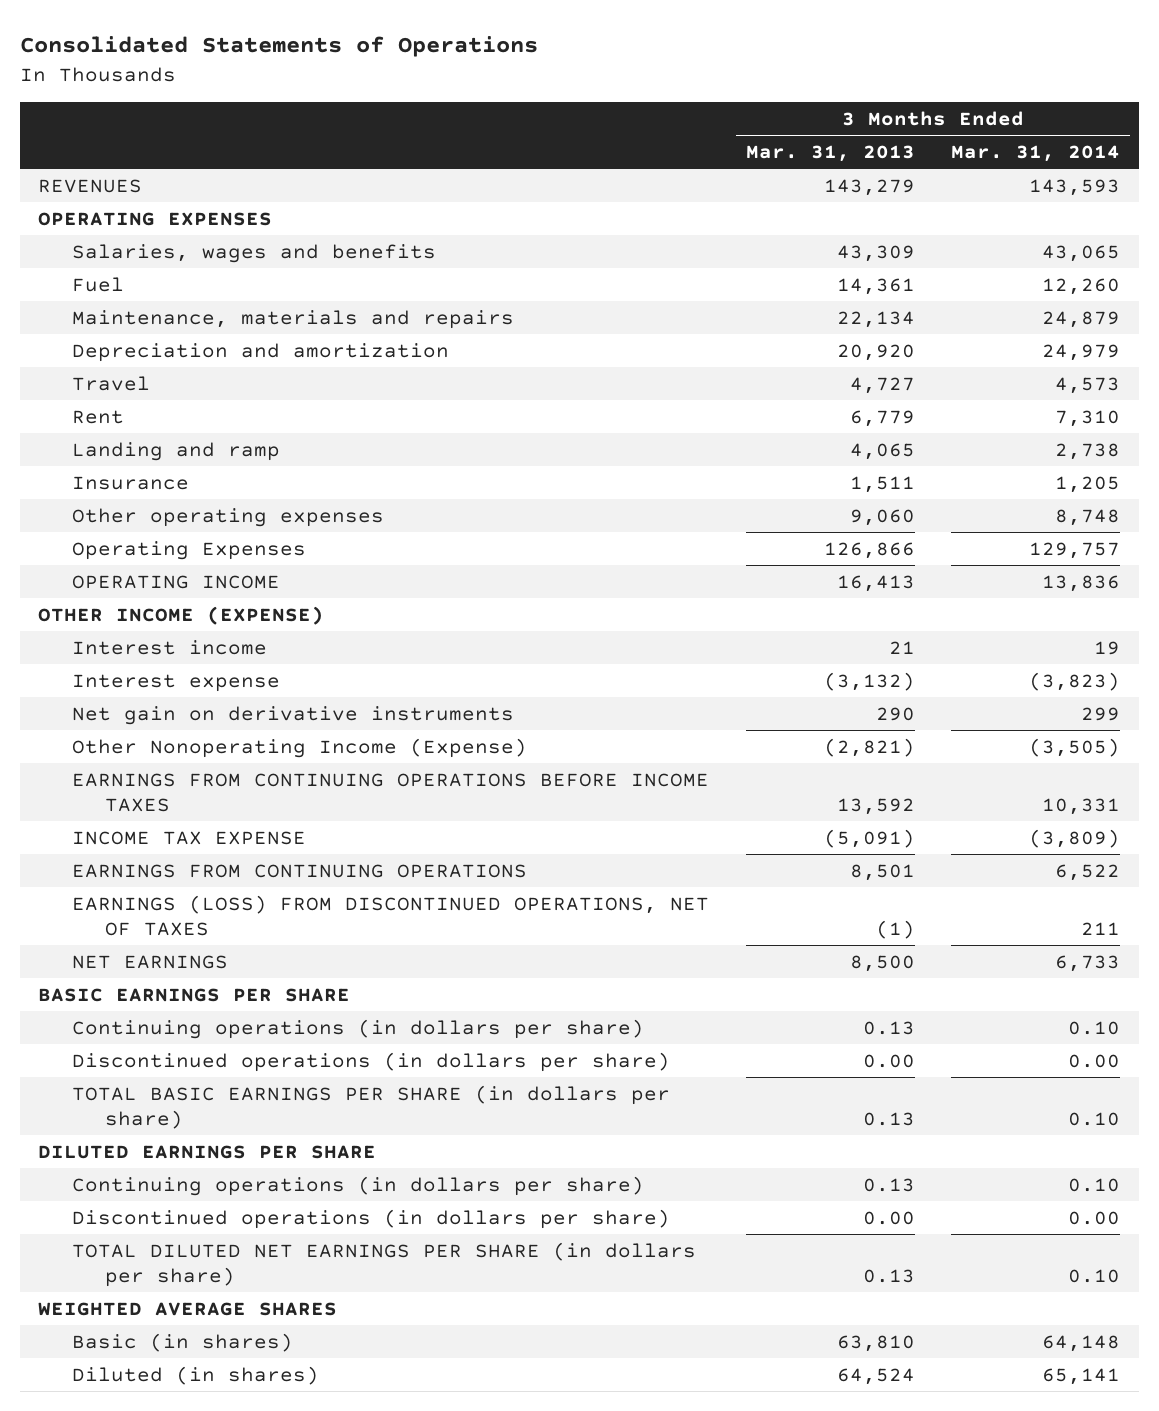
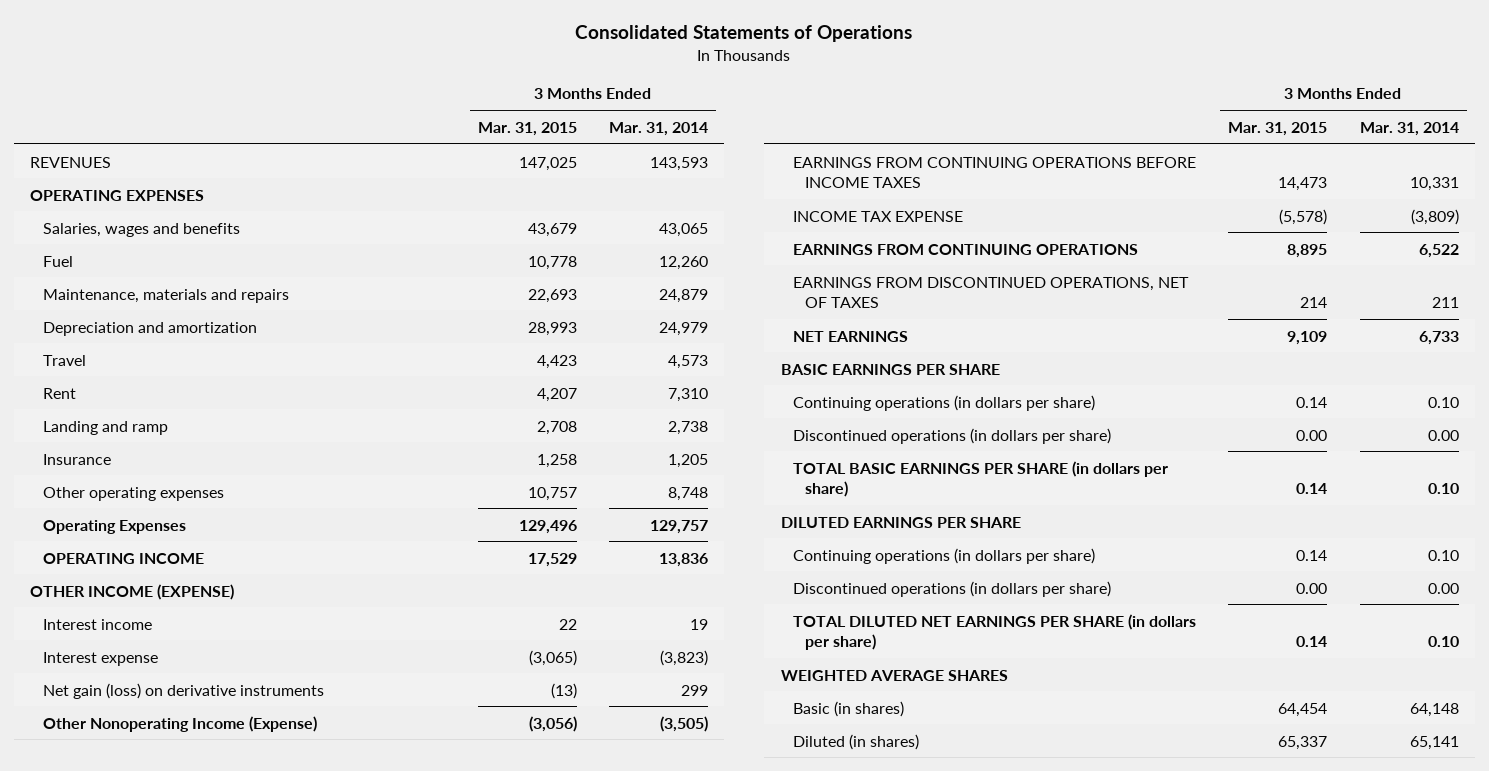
- | 3 Months Ended Mar. 31, 2013 | 3 Months Ended Mar. 31, 2014
+ | 3 Months Ended Mar. 31, 2015 | 3 Months Ended Mar. 31, 2014
- Net gain on derivative instruments | 290 | 299
+ Net gain (loss) on derivative instruments | (13) | 299
- EARNINGS (LOSS) FROM DISCONTINUED OPERATIONS, NET OF TAXES | (1) | 211
+ EARNINGS FROM DISCONTINUED OPERATIONS, NET OF TAXES | 214 | 211

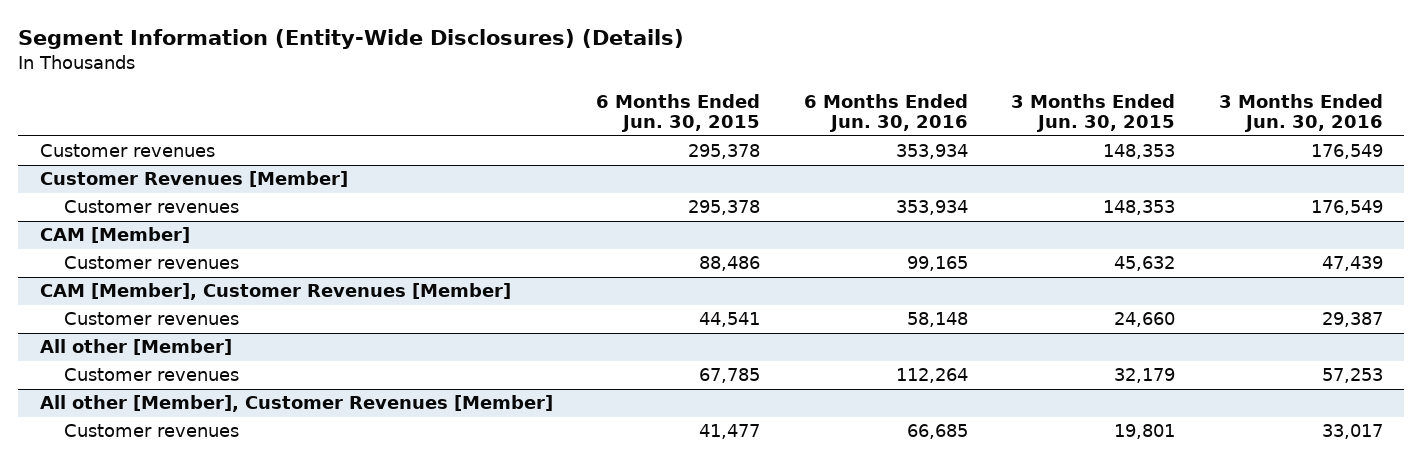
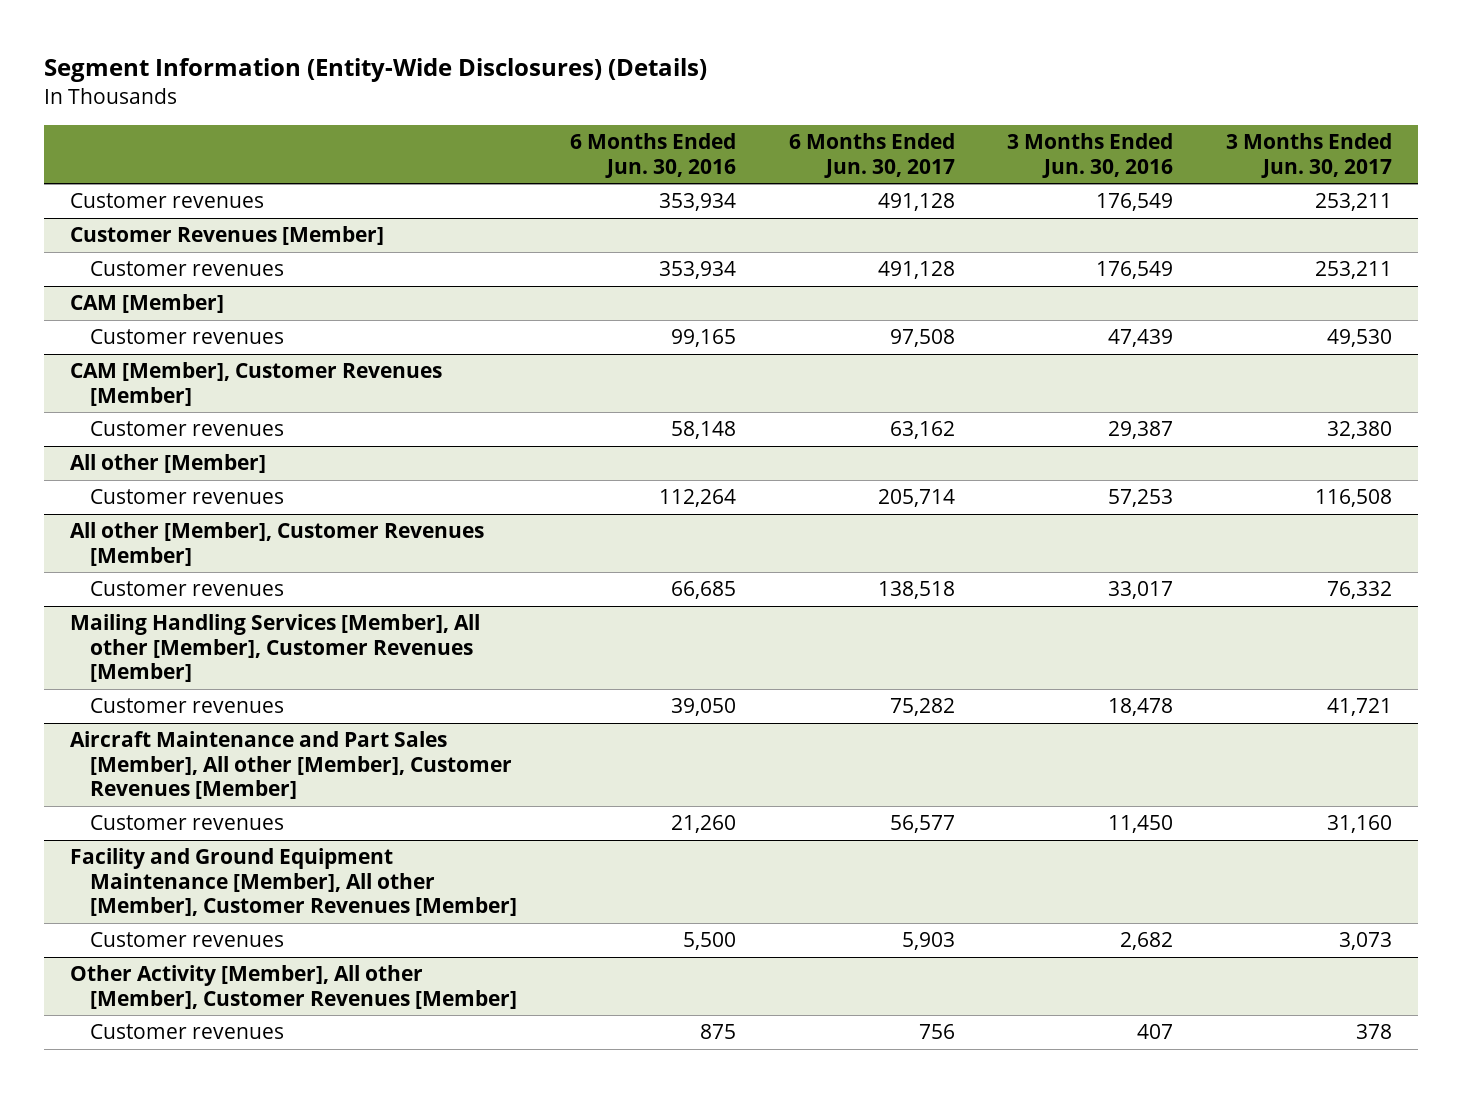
- | 6 Months Ended Jun. 30, 2015 | 6 Months Ended Jun. 30, 2016 | 3 Months Ended Jun. 30, 2015 | 3 Months Ended Jun. 30, 2016
+ | 6 Months Ended Jun. 30, 2016 | 6 Months Ended Jun. 30, 2017 | 3 Months Ended Jun. 30, 2016 | 3 Months Ended Jun. 30, 2017
+ Mailing Handling Services [Member], All other [Member], Customer Revenues [Member]
+ Customer revenues | 39,050 | 75,282 | 18,478 | 41,721
+ Aircraft Maintenance and Part Sales [Member], All other [Member], Customer Revenues [Member]
+ Customer revenues | 21,260 | 56,577 | 11,450 | 31,160
+ Facility and Ground Equipment Maintenance [Member], All other [Member], Customer Revenues [Member]
+ Customer revenues | 5,500 | 5,903 | 2,682 | 3,073
+ Other Activity [Member], All other [Member], Customer Revenues [Member]
+ Customer revenues | 875 | 756 | 407 | 378

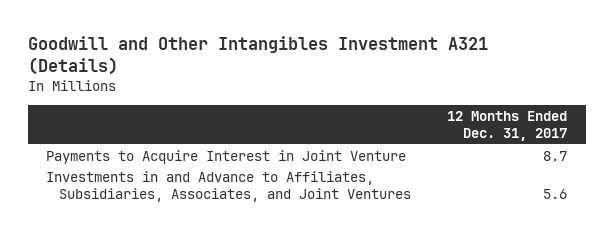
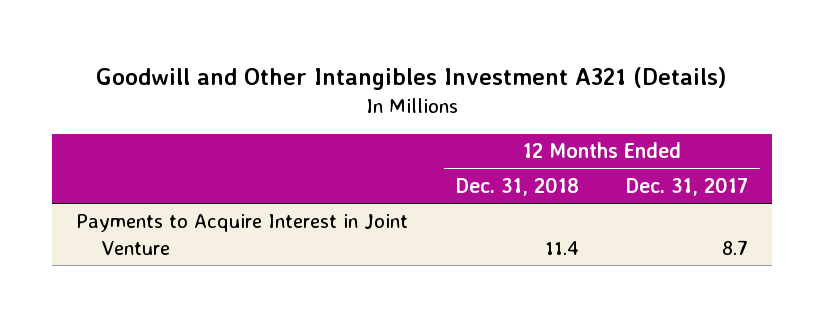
- | 12 Months Ended Dec. 31, 2017
+ | 12 Months Ended Dec. 31, 2018 | 12 Months Ended Dec. 31, 2017
- Investments in and Advance to Affiliates, Subsidiaries, Associates, and Joint Ventures | 5.6

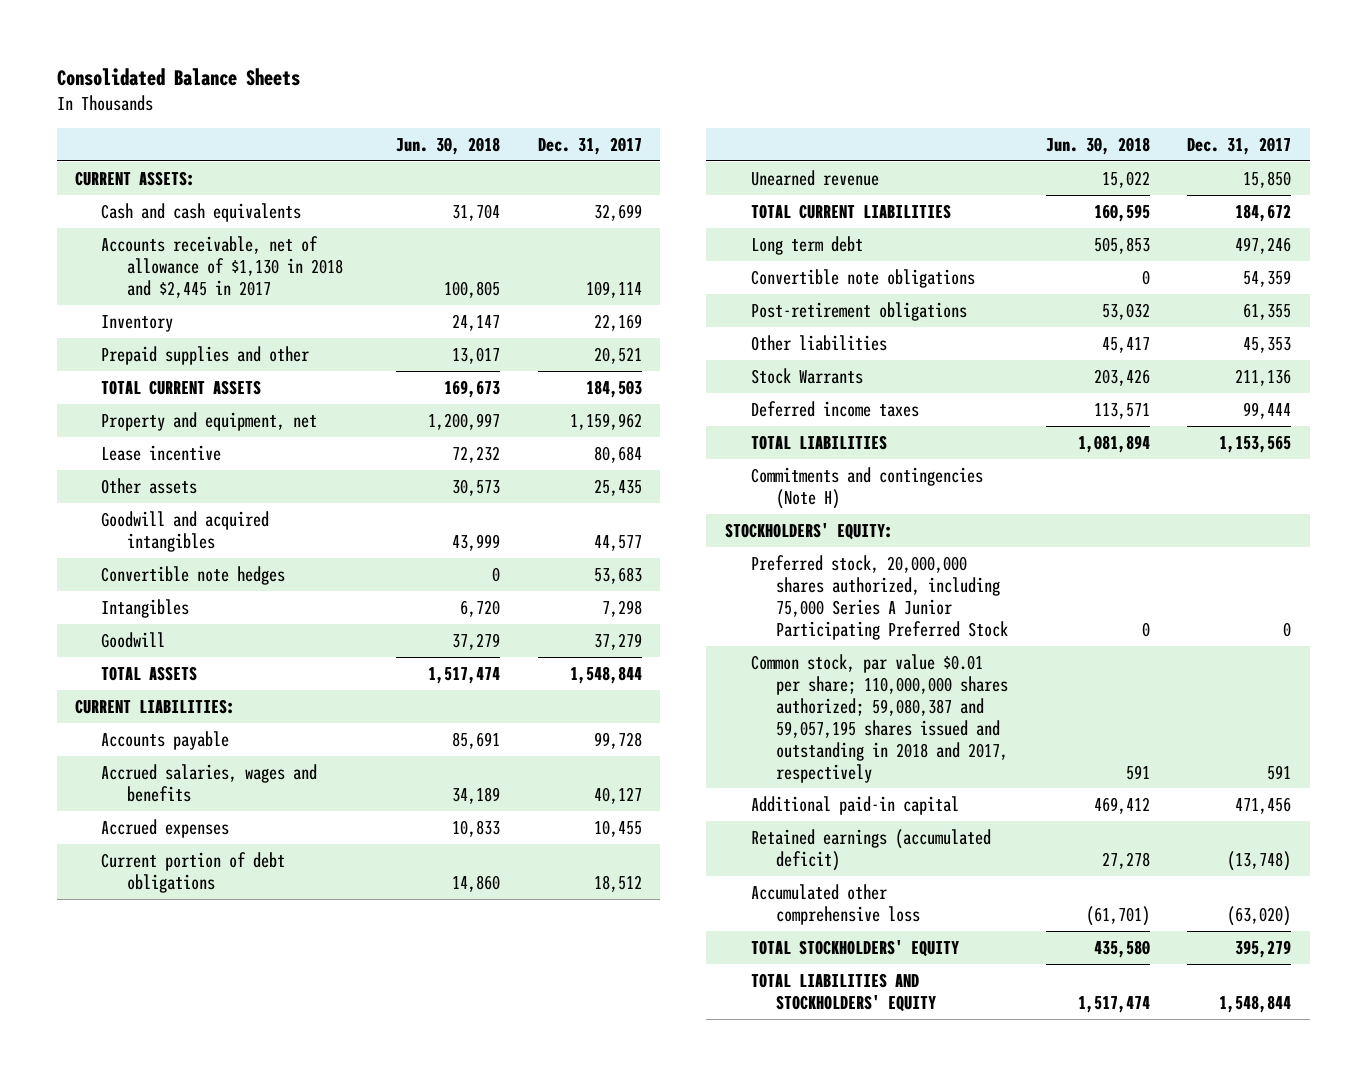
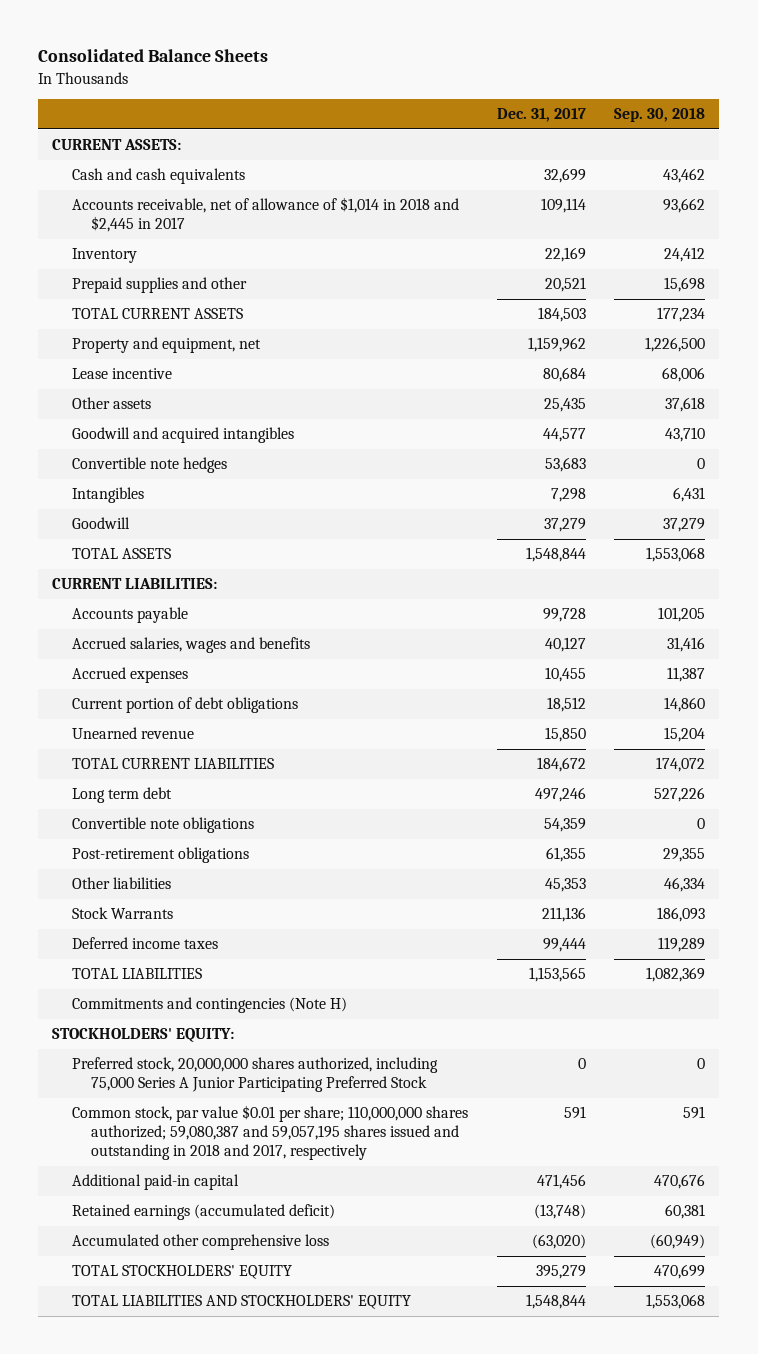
- | Jun. 30, 2018 | Dec. 31, 2017
+ | Dec. 31, 2017 | Sep. 30, 2018
- Accounts receivable, net of allowance of $1,130 in 2018 and $2,445 in 2017 | 100,805 | 109,114
+ Accounts receivable, net of allowance of $1,014 in 2018 and $2,445 in 2017 | 109,114 | 93,662

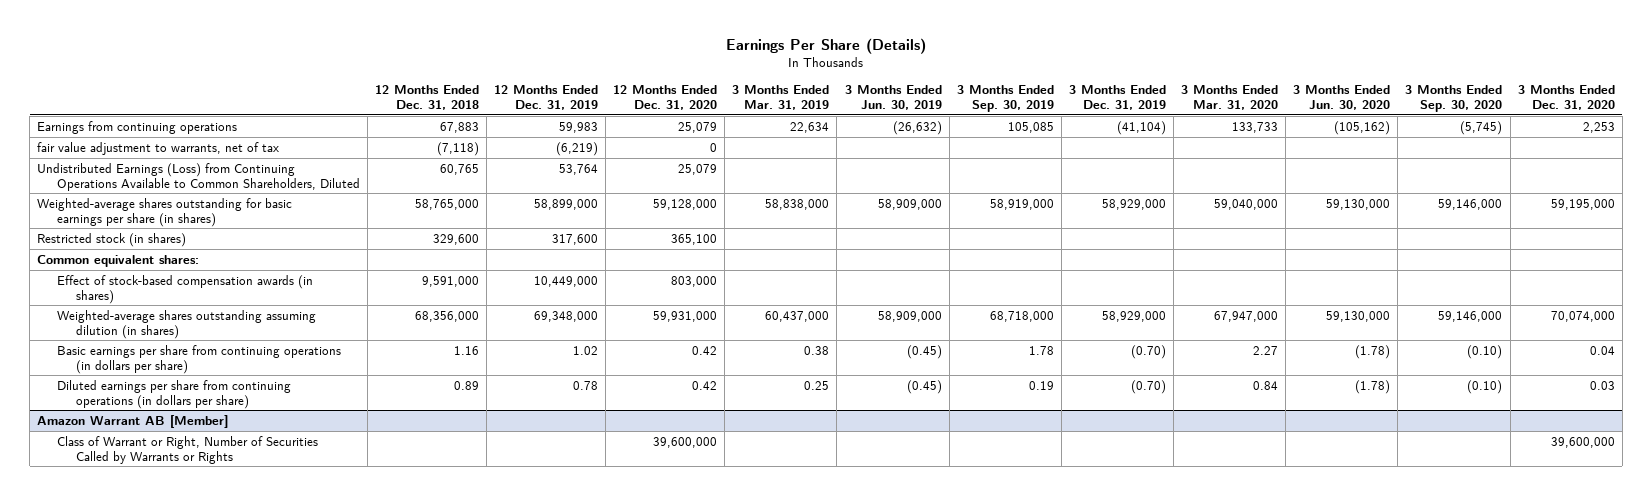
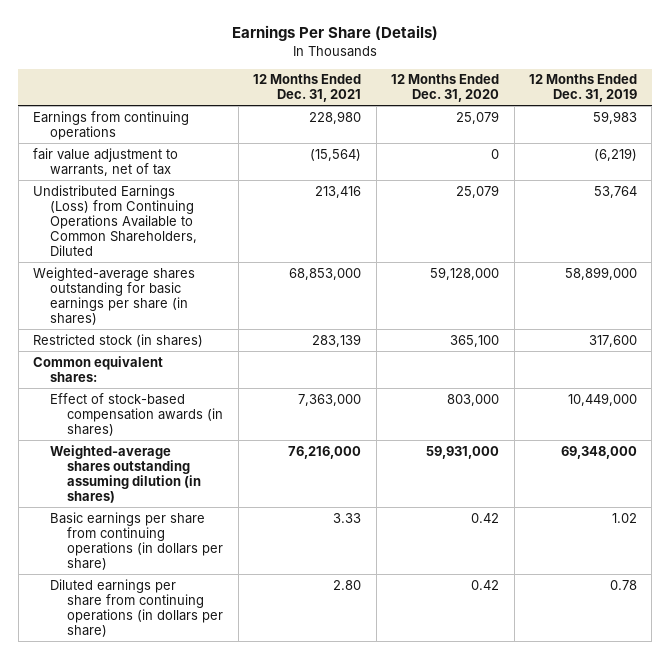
- | 12 Months Ended Dec. 31, 2018 | 12 Months Ended Dec. 31, 2019 | 12 Months Ended Dec. 31, 2020 | 3 Months Ended Mar. 31, 2019 | 3 Months Ended Jun. 30, 2019 | 3 Months Ended Sep. 30, 2019 | 3 Months Ended Dec. 31, 2019 | 3 Months Ended Mar. 31, 2020 | 3 Months Ended Jun. 30, 2020 | 3 Months Ended Sep. 30, 2020 | 3 Months Ended Dec. 31, 2020
+ | 12 Months Ended Dec. 31, 2021 | 12 Months Ended Dec. 31, 2020 | 12 Months Ended Dec. 31, 2019
- Amazon Warrant AB [Member]
- Class of Warrant or Right, Number of Securities Called by Warrants or Rights | | | 39,600,000 | | | | | | | | 39,600,000

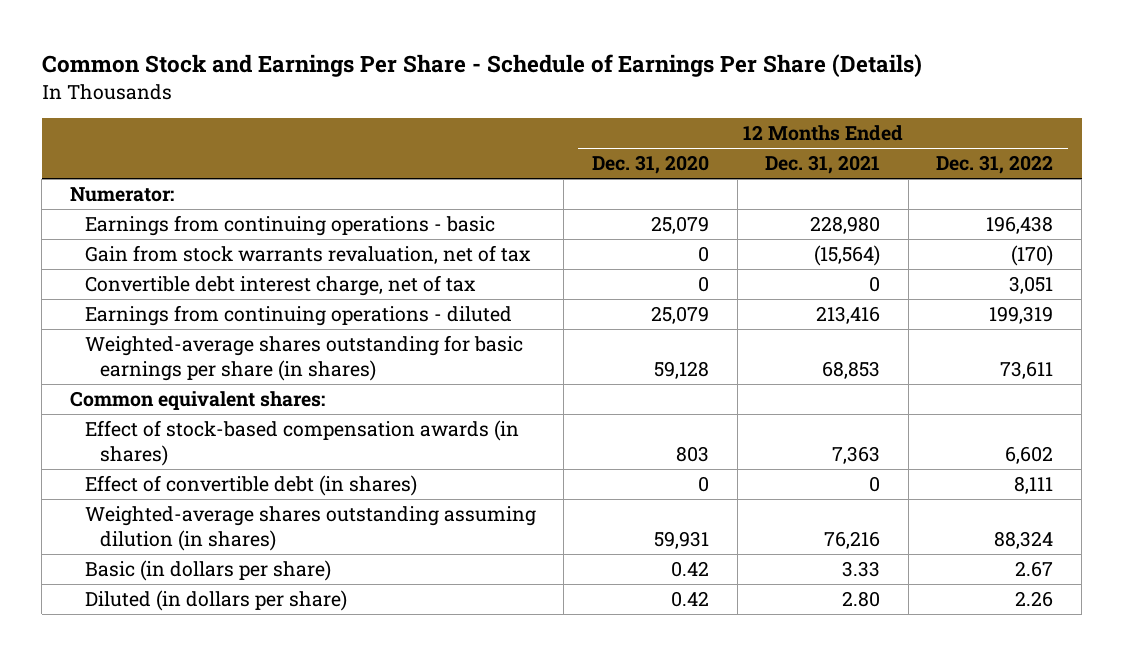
- Earnings Per Share (Details)
+ Common Stock and Earnings Per Share - Schedule of Earnings Per Share (Details)
- | 12 Months Ended Dec. 31, 2021 | 12 Months Ended Dec. 31, 2020 | 12 Months Ended Dec. 31, 2019
+ | 12 Months Ended Dec. 31, 2020 | 12 Months Ended Dec. 31, 2021 | 12 Months Ended Dec. 31, 2022
- Earnings from continuing operations | 228,980 | 25,079 | 59,983
- fair value adjustment to warrants, net of tax | (15,564) | 0 | (6,219)
- Undistributed Earnings (Loss) from Continuing Operations Available to Common Shareholders, Diluted | 213,416 | 25,079 | 53,764
- Weighted-average shares outstanding for basic earnings per share (in shares) | 68,853,000 | 59,128,000 | 58,899,000
- Restricted stock (in shares) | 283,139 | 365,100 | 317,600
+ Numerator:
+ Earnings from continuing operations - basic | 25,079 | 228,980 | 196,438
+ Gain from stock warrants revaluation, net of tax | 0 | (15,564) | (170)
+ Convertible debt interest charge, net of tax | 0 | 0 | 3,051
+ Earnings from continuing operations - diluted | 25,079 | 213,416 | 199,319
+ Weighted-average shares outstanding for basic earnings per share (in shares) | 59,128 | 68,853 | 73,611
- Effect of stock-based compensation awards (in shares) | 7,363,000 | 803,000 | 10,449,000
- Weighted-average shares outstanding assuming dilution (in shares) | 76,216,000 | 59,931,000 | 69,348,000
- Basic earnings per share from continuing operations (in dollars per share) | 3.33 | 0.42 | 1.02
- Diluted earnings per share from continuing operations (in dollars per share) | 2.80 | 0.42 | 0.78
+ Effect of stock-based compensation awards (in shares) | 803 | 7,363 | 6,602
+ Effect of convertible debt (in shares) | 0 | 0 | 8,111
+ Weighted-average shares outstanding assuming dilution (in shares) | 59,931 | 76,216 | 88,324
+ Basic (in dollars per share) | 0.42 | 3.33 | 2.67
+ Diluted (in dollars per share) | 0.42 | 2.80 | 2.26

